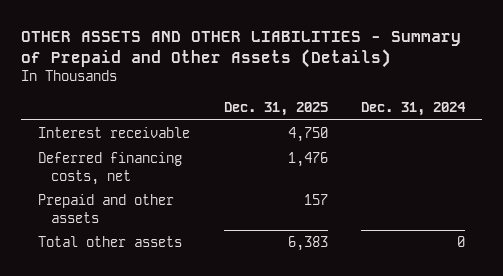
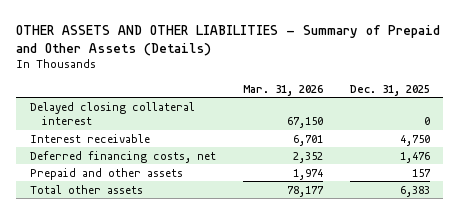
- | Dec. 31, 2025 | Dec. 31, 2024
+ | Mar. 31, 2026 | Dec. 31, 2025
+ Delayed closing collateral interest | 67,150 | 0

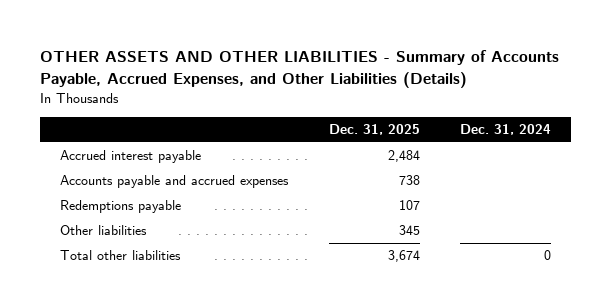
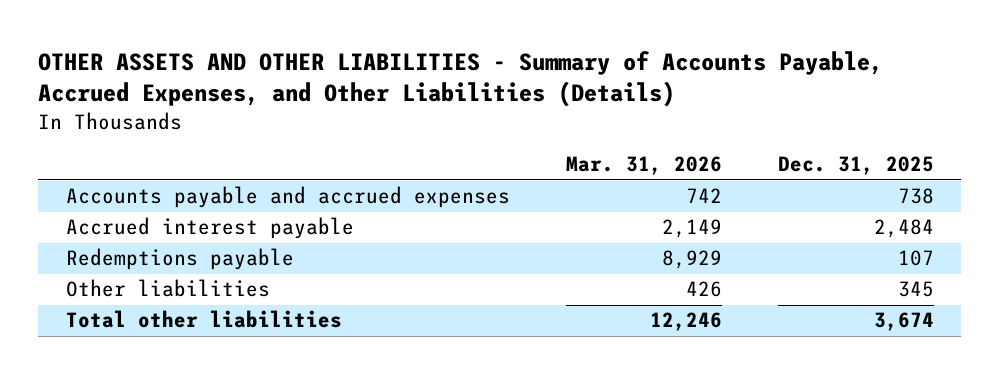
- | Dec. 31, 2025 | Dec. 31, 2024
+ | Mar. 31, 2026 | Dec. 31, 2025
moved down: Accrued interest payable | 2,149 | 2,484

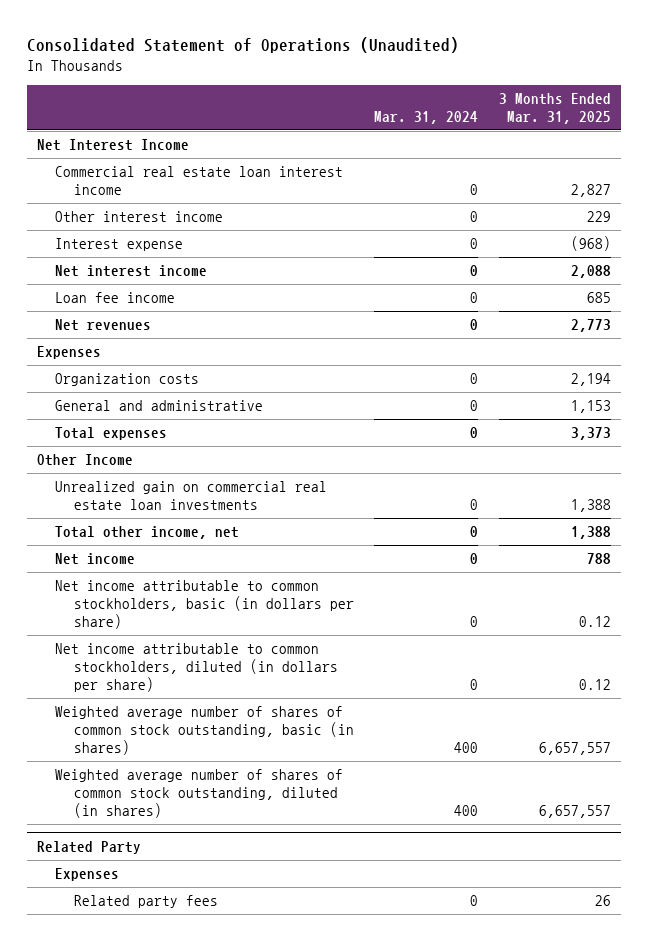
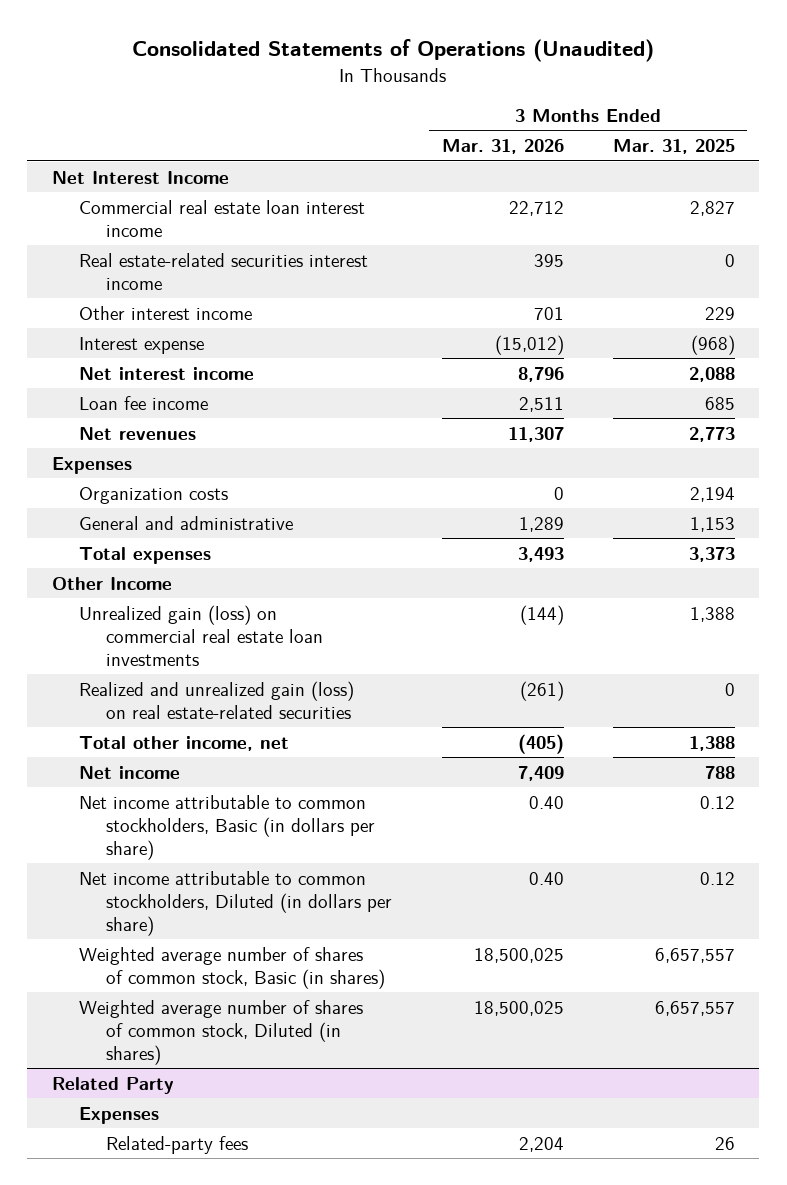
- Consolidated Statement of Operations (Unaudited)
+ Consolidated Statements of Operations (Unaudited)
- | Mar. 31, 2024 | 3 Months Ended Mar. 31, 2025
+ | 3 Months Ended Mar. 31, 2026 | 3 Months Ended Mar. 31, 2025
+ Real estate-related securities interest income | 395 | 0
- Unrealized gain on commercial real estate loan investments | 0 | 1,388
+ Unrealized gain (loss) on commercial real estate loan investments | (144) | 1,388
+ Realized and unrealized gain (loss) on real estate-related securities | (261) | 0
- Net income attributable to common stockholders, basic (in dollars per share) | 0 | 0.12
- Net income attributable to common stockholders, diluted (in dollars per share) | 0 | 0.12
- Weighted average number of shares of common stock outstanding, basic (in shares) | 400 | 6,657,557
- Weighted average number of shares of common stock outstanding, diluted (in shares) | 400 | 6,657,557
+ Net income attributable to common stockholders, Basic (in dollars per share) | 0.40 | 0.12
+ Net income attributable to common stockholders, Diluted (in dollars per share) | 0.40 | 0.12
+ Weighted average number of shares of common stock, Basic (in shares) | 18,500,025 | 6,657,557
+ Weighted average number of shares of common stock, Diluted (in shares) | 18,500,025 | 6,657,557
@ Related Party
- Related party fees | 0 | 26
+ Related-party fees | 2,204 | 26

